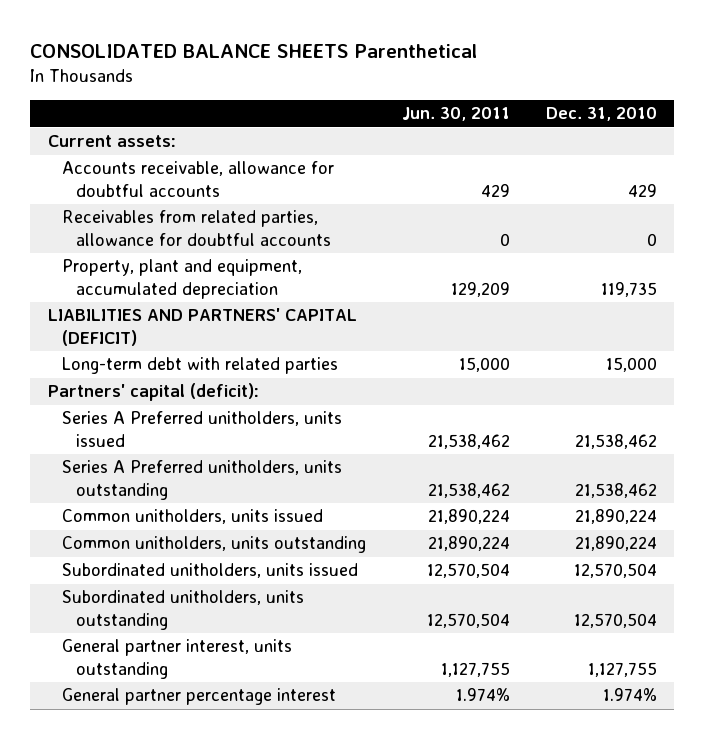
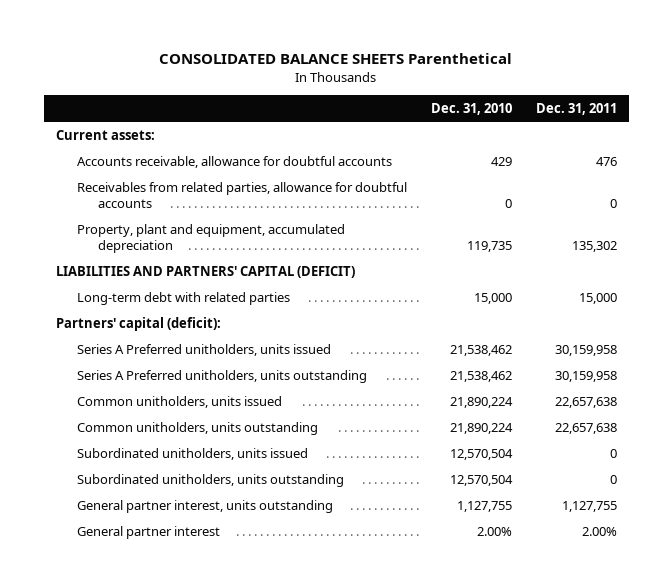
- | Jun. 30, 2011 | Dec. 31, 2010
+ | Dec. 31, 2010 | Dec. 31, 2011
- General partner percentage interest | 1.974% | 1.974%
+ General partner interest | 2.00% | 2.00%

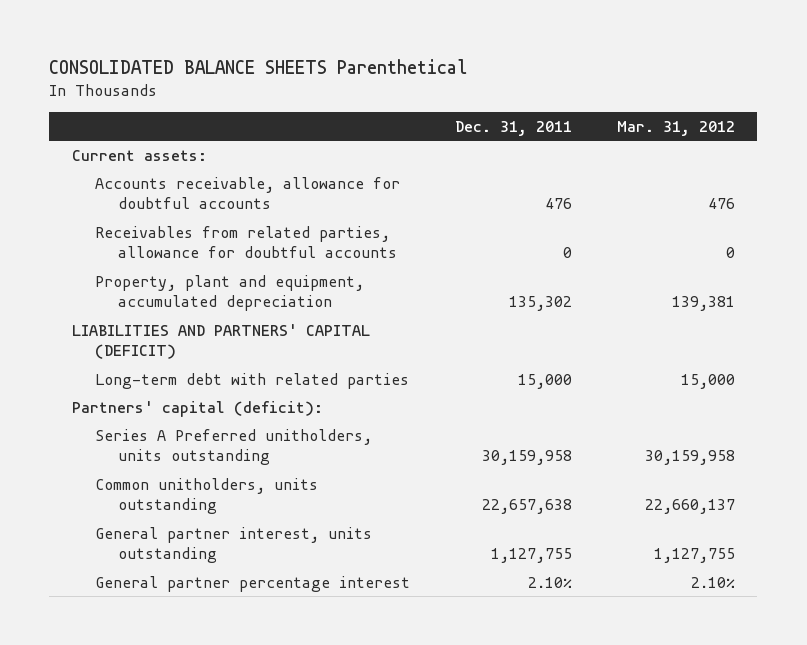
- | Dec. 31, 2010 | Dec. 31, 2011
+ | Dec. 31, 2011 | Mar. 31, 2012
- Series A Preferred unitholders, units issued | 21,538,462 | 30,159,958
- Common unitholders, units issued | 21,890,224 | 22,657,638
- Subordinated unitholders, units issued | 12,570,504 | 0
- Subordinated unitholders, units outstanding | 12,570,504 | 0
- General partner interest | 2.00% | 2.00%
+ General partner percentage interest | 2.10% | 2.10%

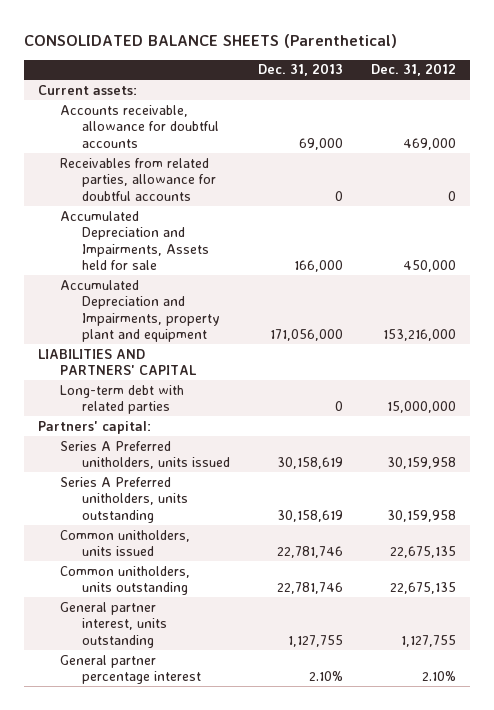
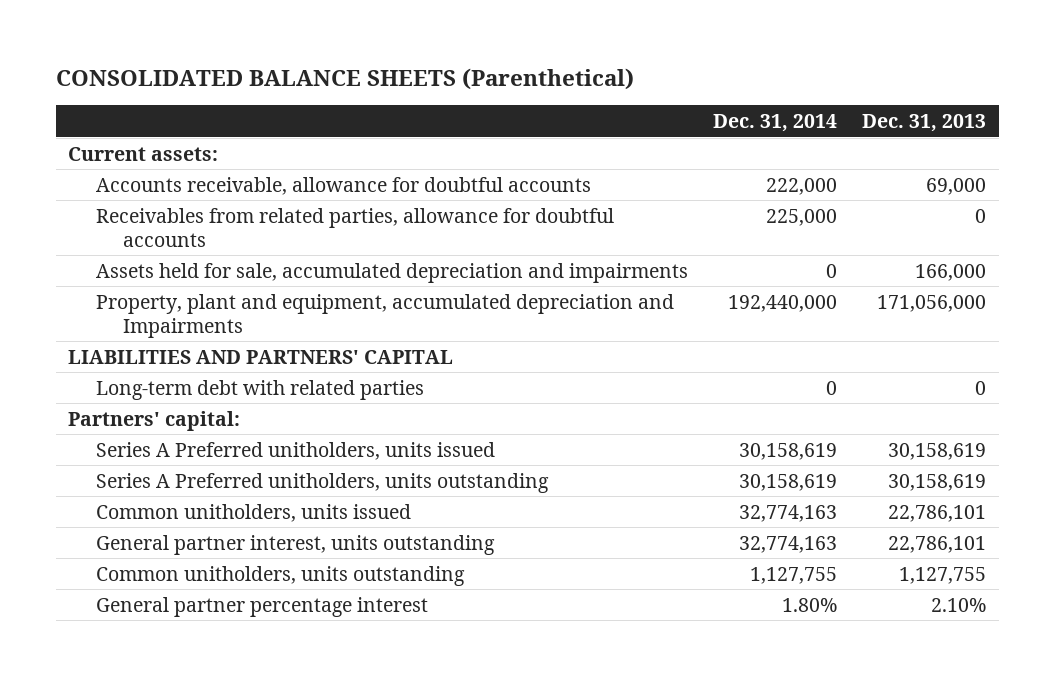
- | Dec. 31, 2013 | Dec. 31, 2012
+ | Dec. 31, 2014 | Dec. 31, 2013
- Accumulated Depreciation and Impairments, Assets held for sale | 166,000 | 450,000
- Accumulated Depreciation and Impairments, property plant and equipment | 171,056,000 | 153,216,000
+ Assets held for sale, accumulated depreciation and impairments | 0 | 166,000
+ Property, plant and equipment, accumulated depreciation and Impairments | 192,440,000 | 171,056,000
- Common unitholders, units issued | 22,781,746 | 22,675,135
- Common unitholders, units outstanding | 22,781,746 | 22,675,135
- General partner interest, units outstanding | 1,127,755 | 1,127,755
+ Common unitholders, units issued | 32,774,163 | 22,786,101
+ General partner interest, units outstanding | 32,774,163 | 22,786,101
+ Common unitholders, units outstanding | 1,127,755 | 1,127,755

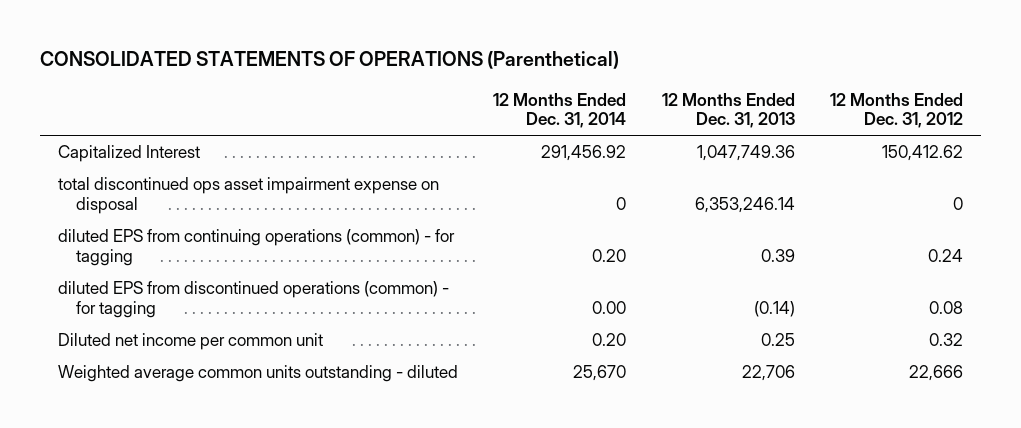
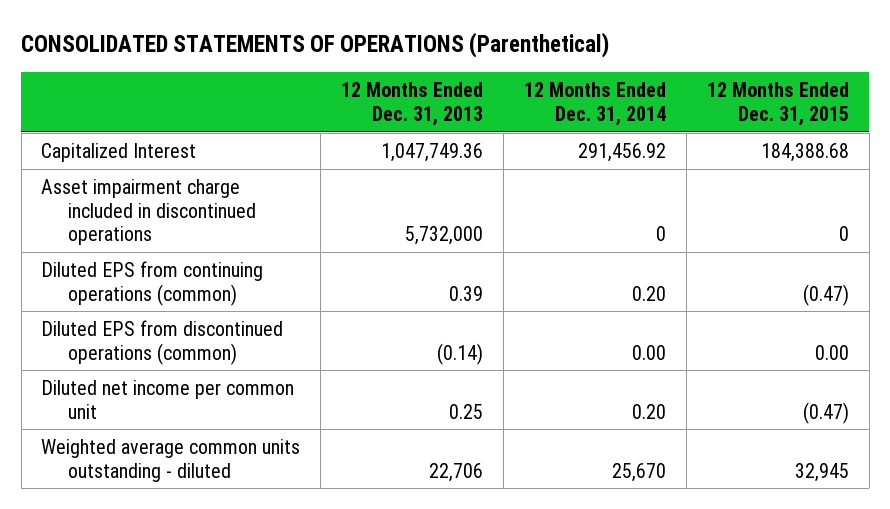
- | 12 Months Ended Dec. 31, 2014 | 12 Months Ended Dec. 31, 2013 | 12 Months Ended Dec. 31, 2012
+ | 12 Months Ended Dec. 31, 2013 | 12 Months Ended Dec. 31, 2014 | 12 Months Ended Dec. 31, 2015
- total discontinued ops asset impairment expense on disposal | 0 | 6,353,246.14 | 0
- diluted EPS from continuing operations (common) - for tagging | 0.20 | 0.39 | 0.24
- diluted EPS from discontinued operations (common) - for tagging | 0.00 | (0.14) | 0.08
+ Asset impairment charge included in discontinued operations | 5,732,000 | 0 | 0
+ Diluted EPS from continuing operations (common) | 0.39 | 0.20 | (0.47)
+ Diluted EPS from discontinued operations (common) | (0.14) | 0.00 | 0.00

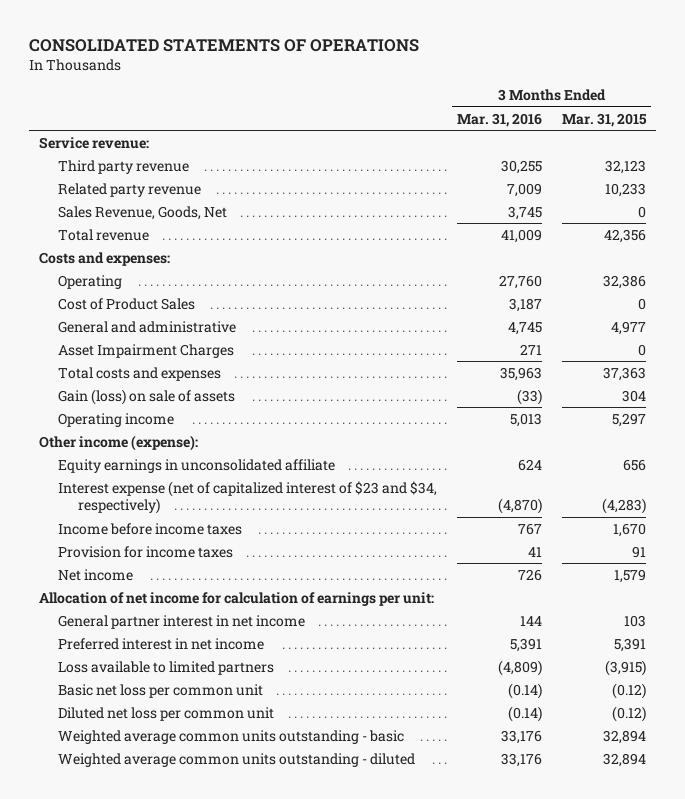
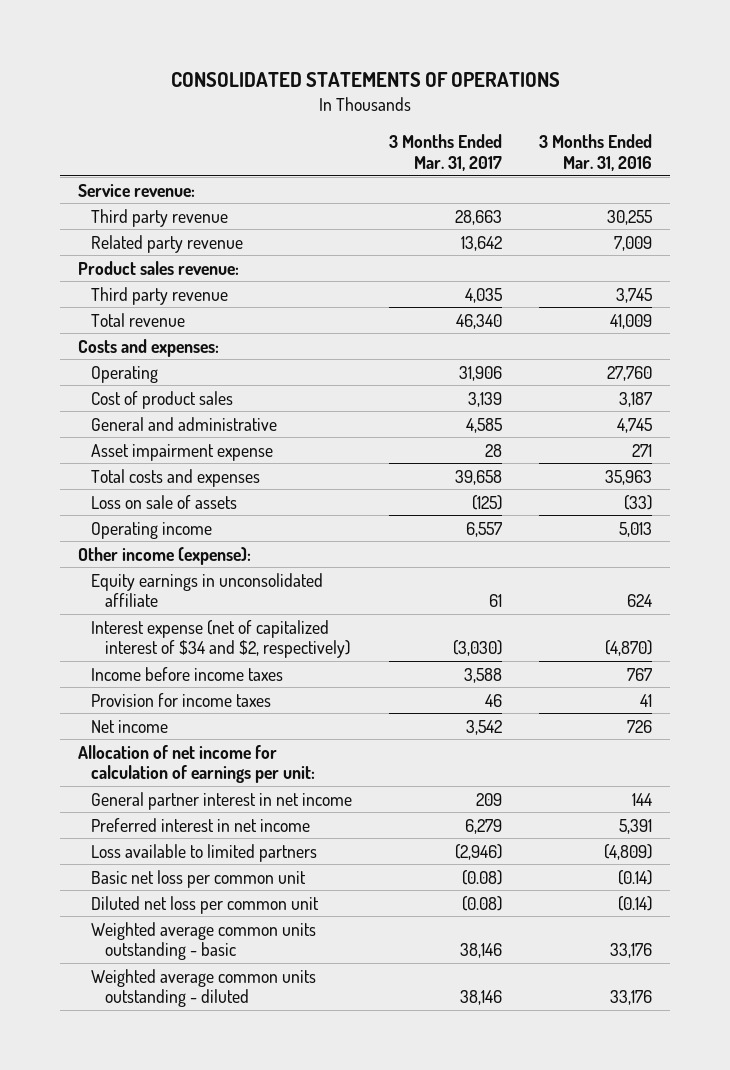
- | 3 Months Ended Mar. 31, 2016 | 3 Months Ended Mar. 31, 2015
+ | 3 Months Ended Mar. 31, 2017 | 3 Months Ended Mar. 31, 2016
- Sales Revenue, Goods, Net | 3,745 | 0
+ Product sales revenue:
+ Third party revenue | 4,035 | 3,745
- Cost of Product Sales | 3,187 | 0
+ Cost of product sales | 3,139 | 3,187
- Asset Impairment Charges | 271 | 0
+ Asset impairment expense | 28 | 271
- Gain (loss) on sale of assets | (33) | 304
+ Loss on sale of assets | (125) | (33)
- Interest expense (net of capitalized interest of $23 and $34, respectively) | (4,870) | (4,283)
+ Interest expense (net of capitalized interest of $34 and $2, respectively) | (3,030) | (4,870)

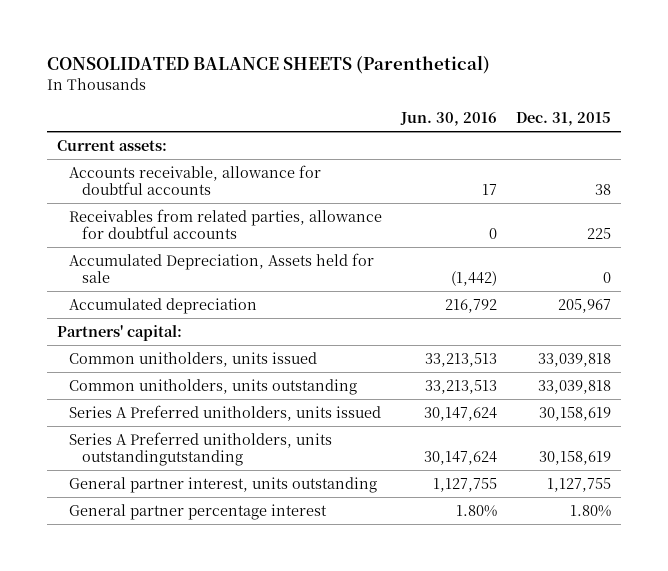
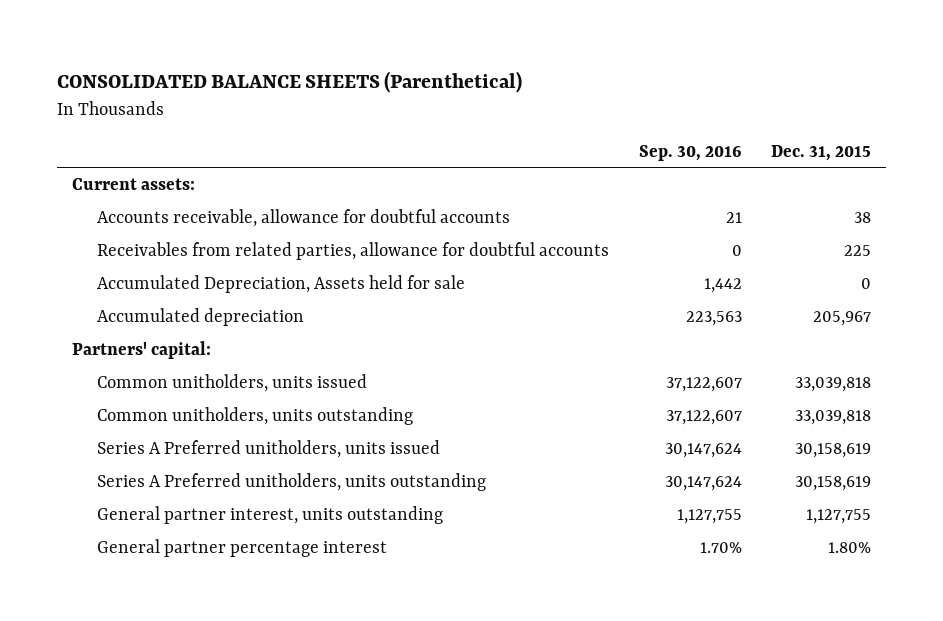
- | Jun. 30, 2016 | Dec. 31, 2015
+ | Sep. 30, 2016 | Dec. 31, 2015
- Series A Preferred unitholders, units outstandingutstanding | 30,147,624 | 30,158,619
+ Series A Preferred unitholders, units outstanding | 30,147,624 | 30,158,619

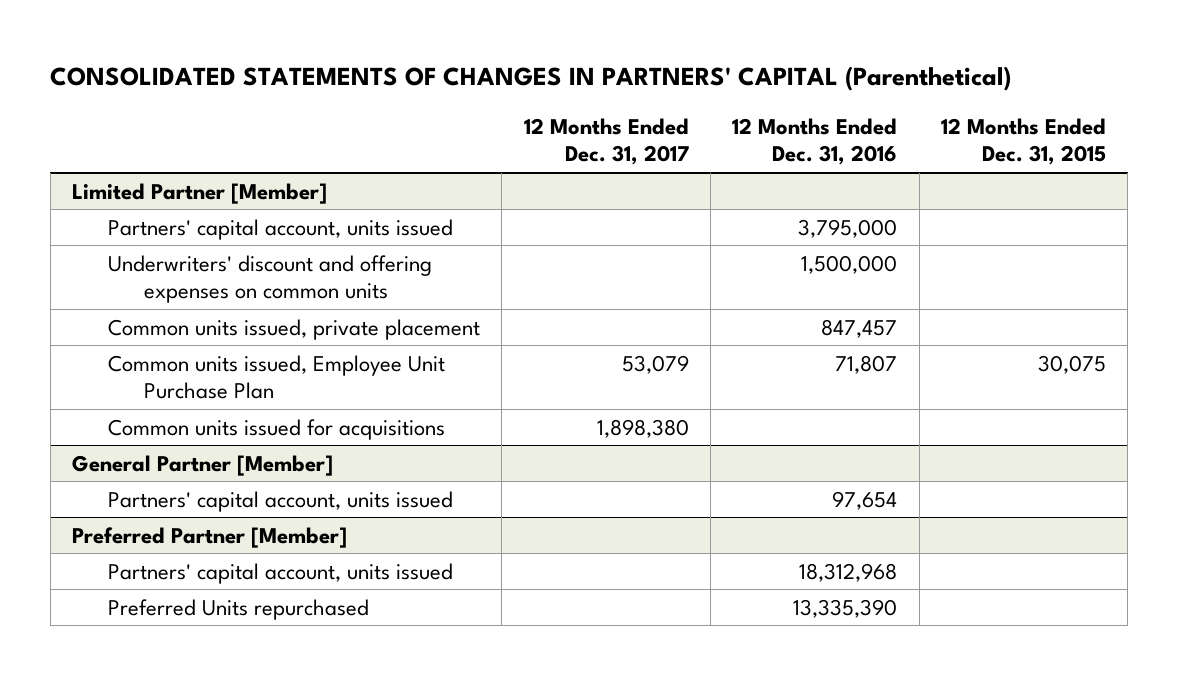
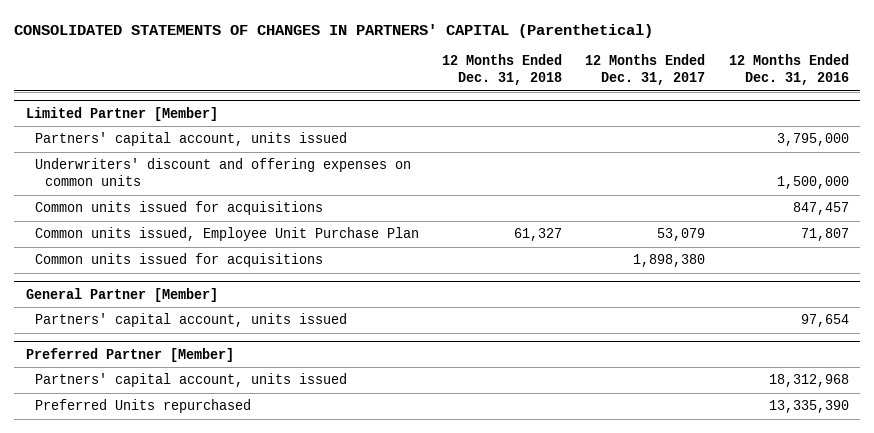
- | 12 Months Ended Dec. 31, 2017 | 12 Months Ended Dec. 31, 2016 | 12 Months Ended Dec. 31, 2015
+ | 12 Months Ended Dec. 31, 2018 | 12 Months Ended Dec. 31, 2017 | 12 Months Ended Dec. 31, 2016
@ Limited Partner [Member]
- Common units issued, private placement | | 847,457 |
+ Common units issued for acquisitions | | | 847,457

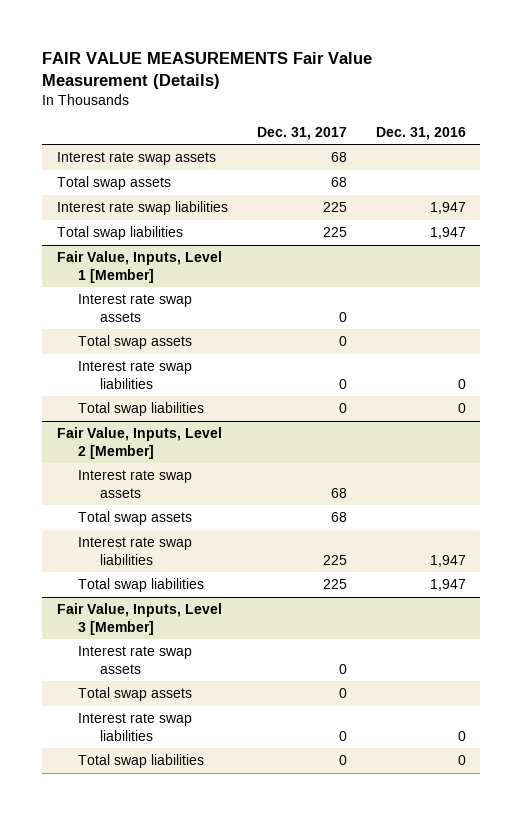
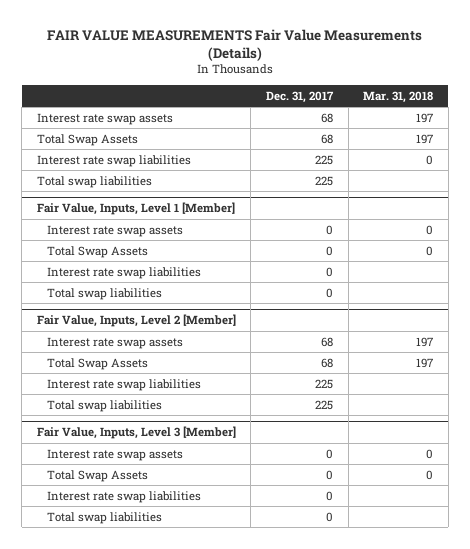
- FAIR VALUE MEASUREMENTS Fair Value Measurement (Details)
+ FAIR VALUE MEASUREMENTS Fair Value Measurements (Details)
- | Dec. 31, 2017 | Dec. 31, 2016
+ | Dec. 31, 2017 | Mar. 31, 2018
- Total swap assets | 68 |
+ Total Swap Assets | 68 | 197
@ Fair Value, Inputs, Level 1 [Member]
- Total swap assets | 0 |
+ Total Swap Assets | 0 | 0
@ Fair Value, Inputs, Level 2 [Member]
- Total swap assets | 68 |
+ Total Swap Assets | 68 | 197
@ Fair Value, Inputs, Level 3 [Member]
- Total swap assets | 0 |
+ Total Swap Assets | 0 | 0

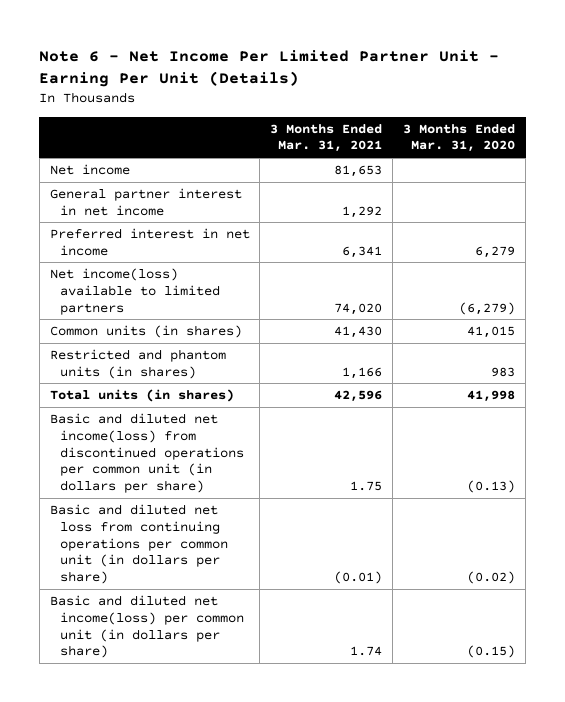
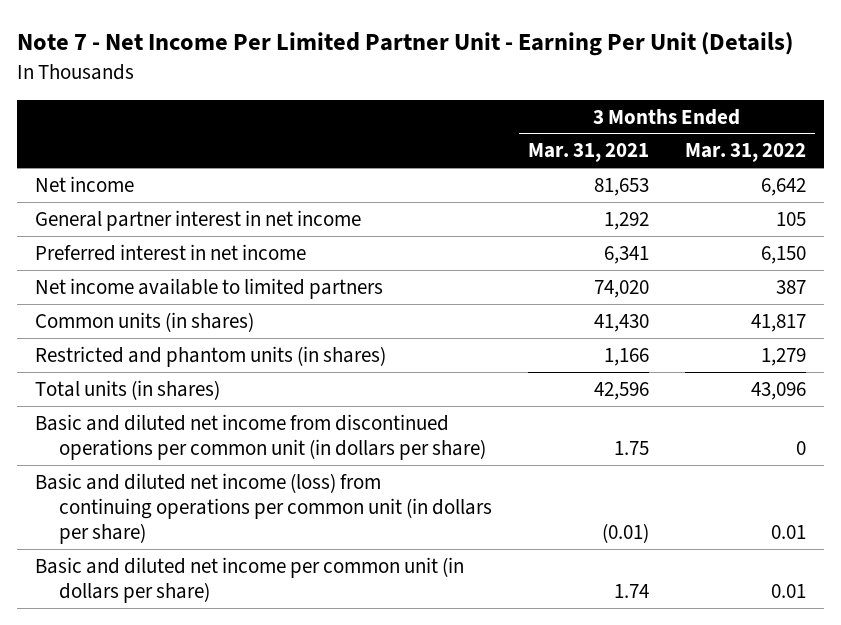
- Note 6 - Net Income Per Limited Partner Unit - Earning Per Unit (Details)
+ Note 7 - Net Income Per Limited Partner Unit - Earning Per Unit (Details)
- | 3 Months Ended Mar. 31, 2021 | 3 Months Ended Mar. 31, 2020
+ | 3 Months Ended Mar. 31, 2021 | 3 Months Ended Mar. 31, 2022
- Net income(loss) available to limited partners | 74,020 | (6,279)
+ Net income available to limited partners | 74,020 | 387
- Basic and diluted net income(loss) from discontinued operations per common unit (in dollars per share) | 1.75 | (0.13)
- Basic and diluted net loss from continuing operations per common unit (in dollars per share) | (0.01) | (0.02)
- Basic and diluted net income(loss) per common unit (in dollars per share) | 1.74 | (0.15)
+ Basic and diluted net income from discontinued operations per common unit (in dollars per share) | 1.75 | 0
+ Basic and diluted net income (loss) from continuing operations per common unit (in dollars per share) | (0.01) | 0.01
+ Basic and diluted net income per common unit (in dollars per share) | 1.74 | 0.01

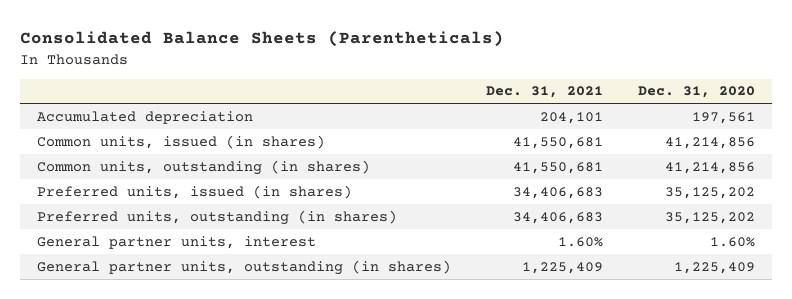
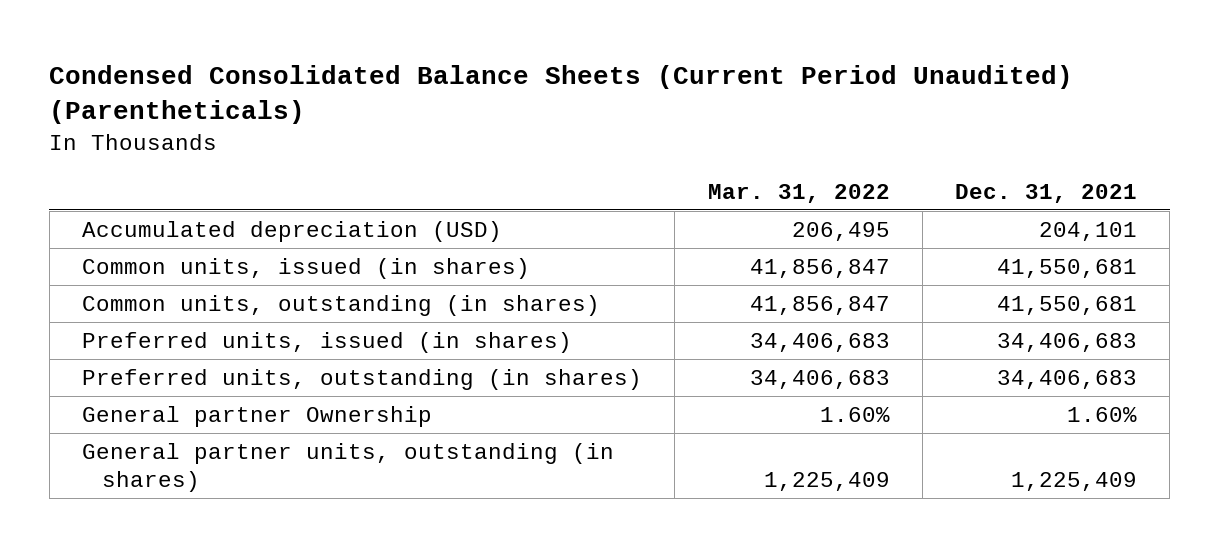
- Consolidated Balance Sheets (Parentheticals)
+ Condensed Consolidated Balance Sheets (Current Period Unaudited) (Parentheticals)
- | Dec. 31, 2021 | Dec. 31, 2020
+ | Mar. 31, 2022 | Dec. 31, 2021
- Accumulated depreciation | 204,101 | 197,561
+ Accumulated depreciation (USD) | 206,495 | 204,101
- General partner units, interest | 1.60% | 1.60%
+ General partner Ownership | 1.60% | 1.60%

